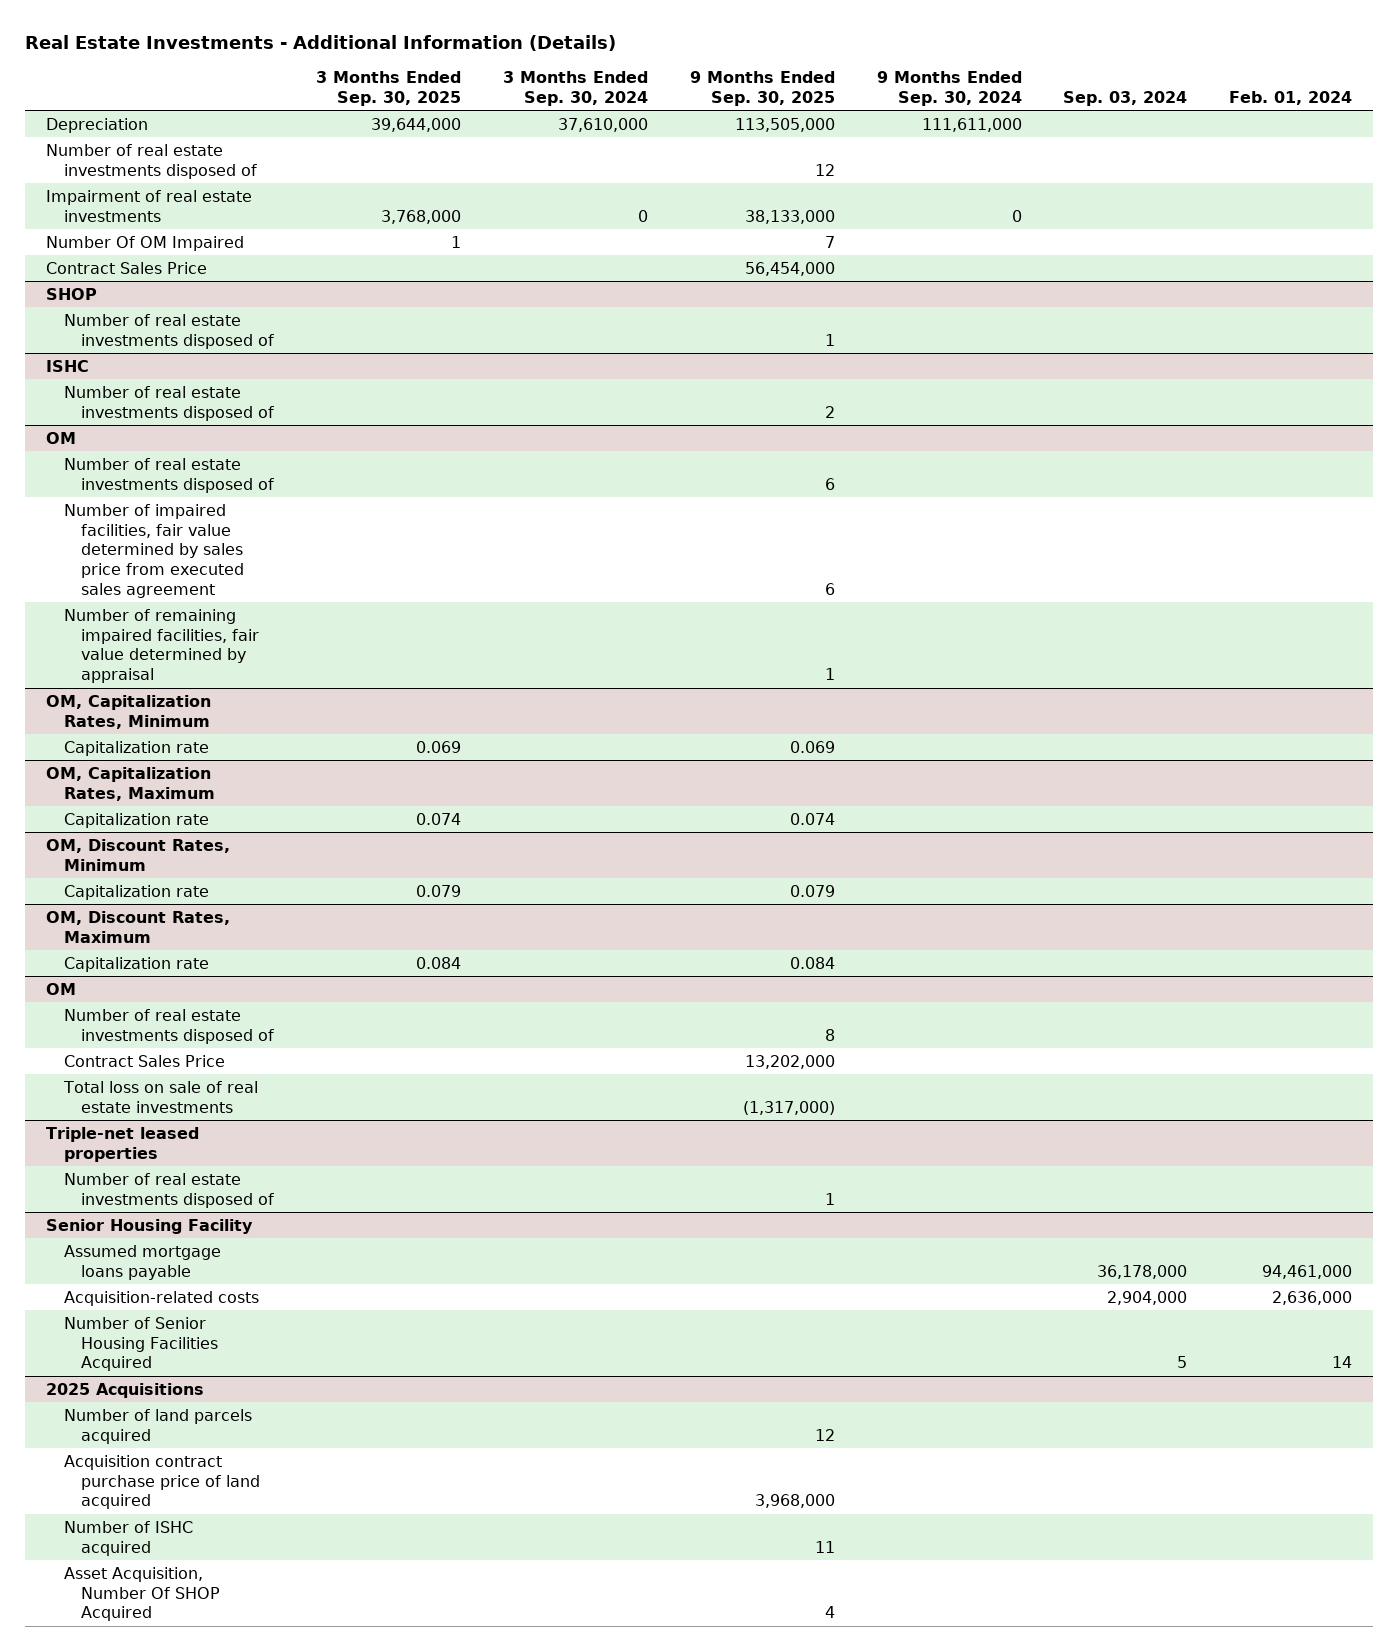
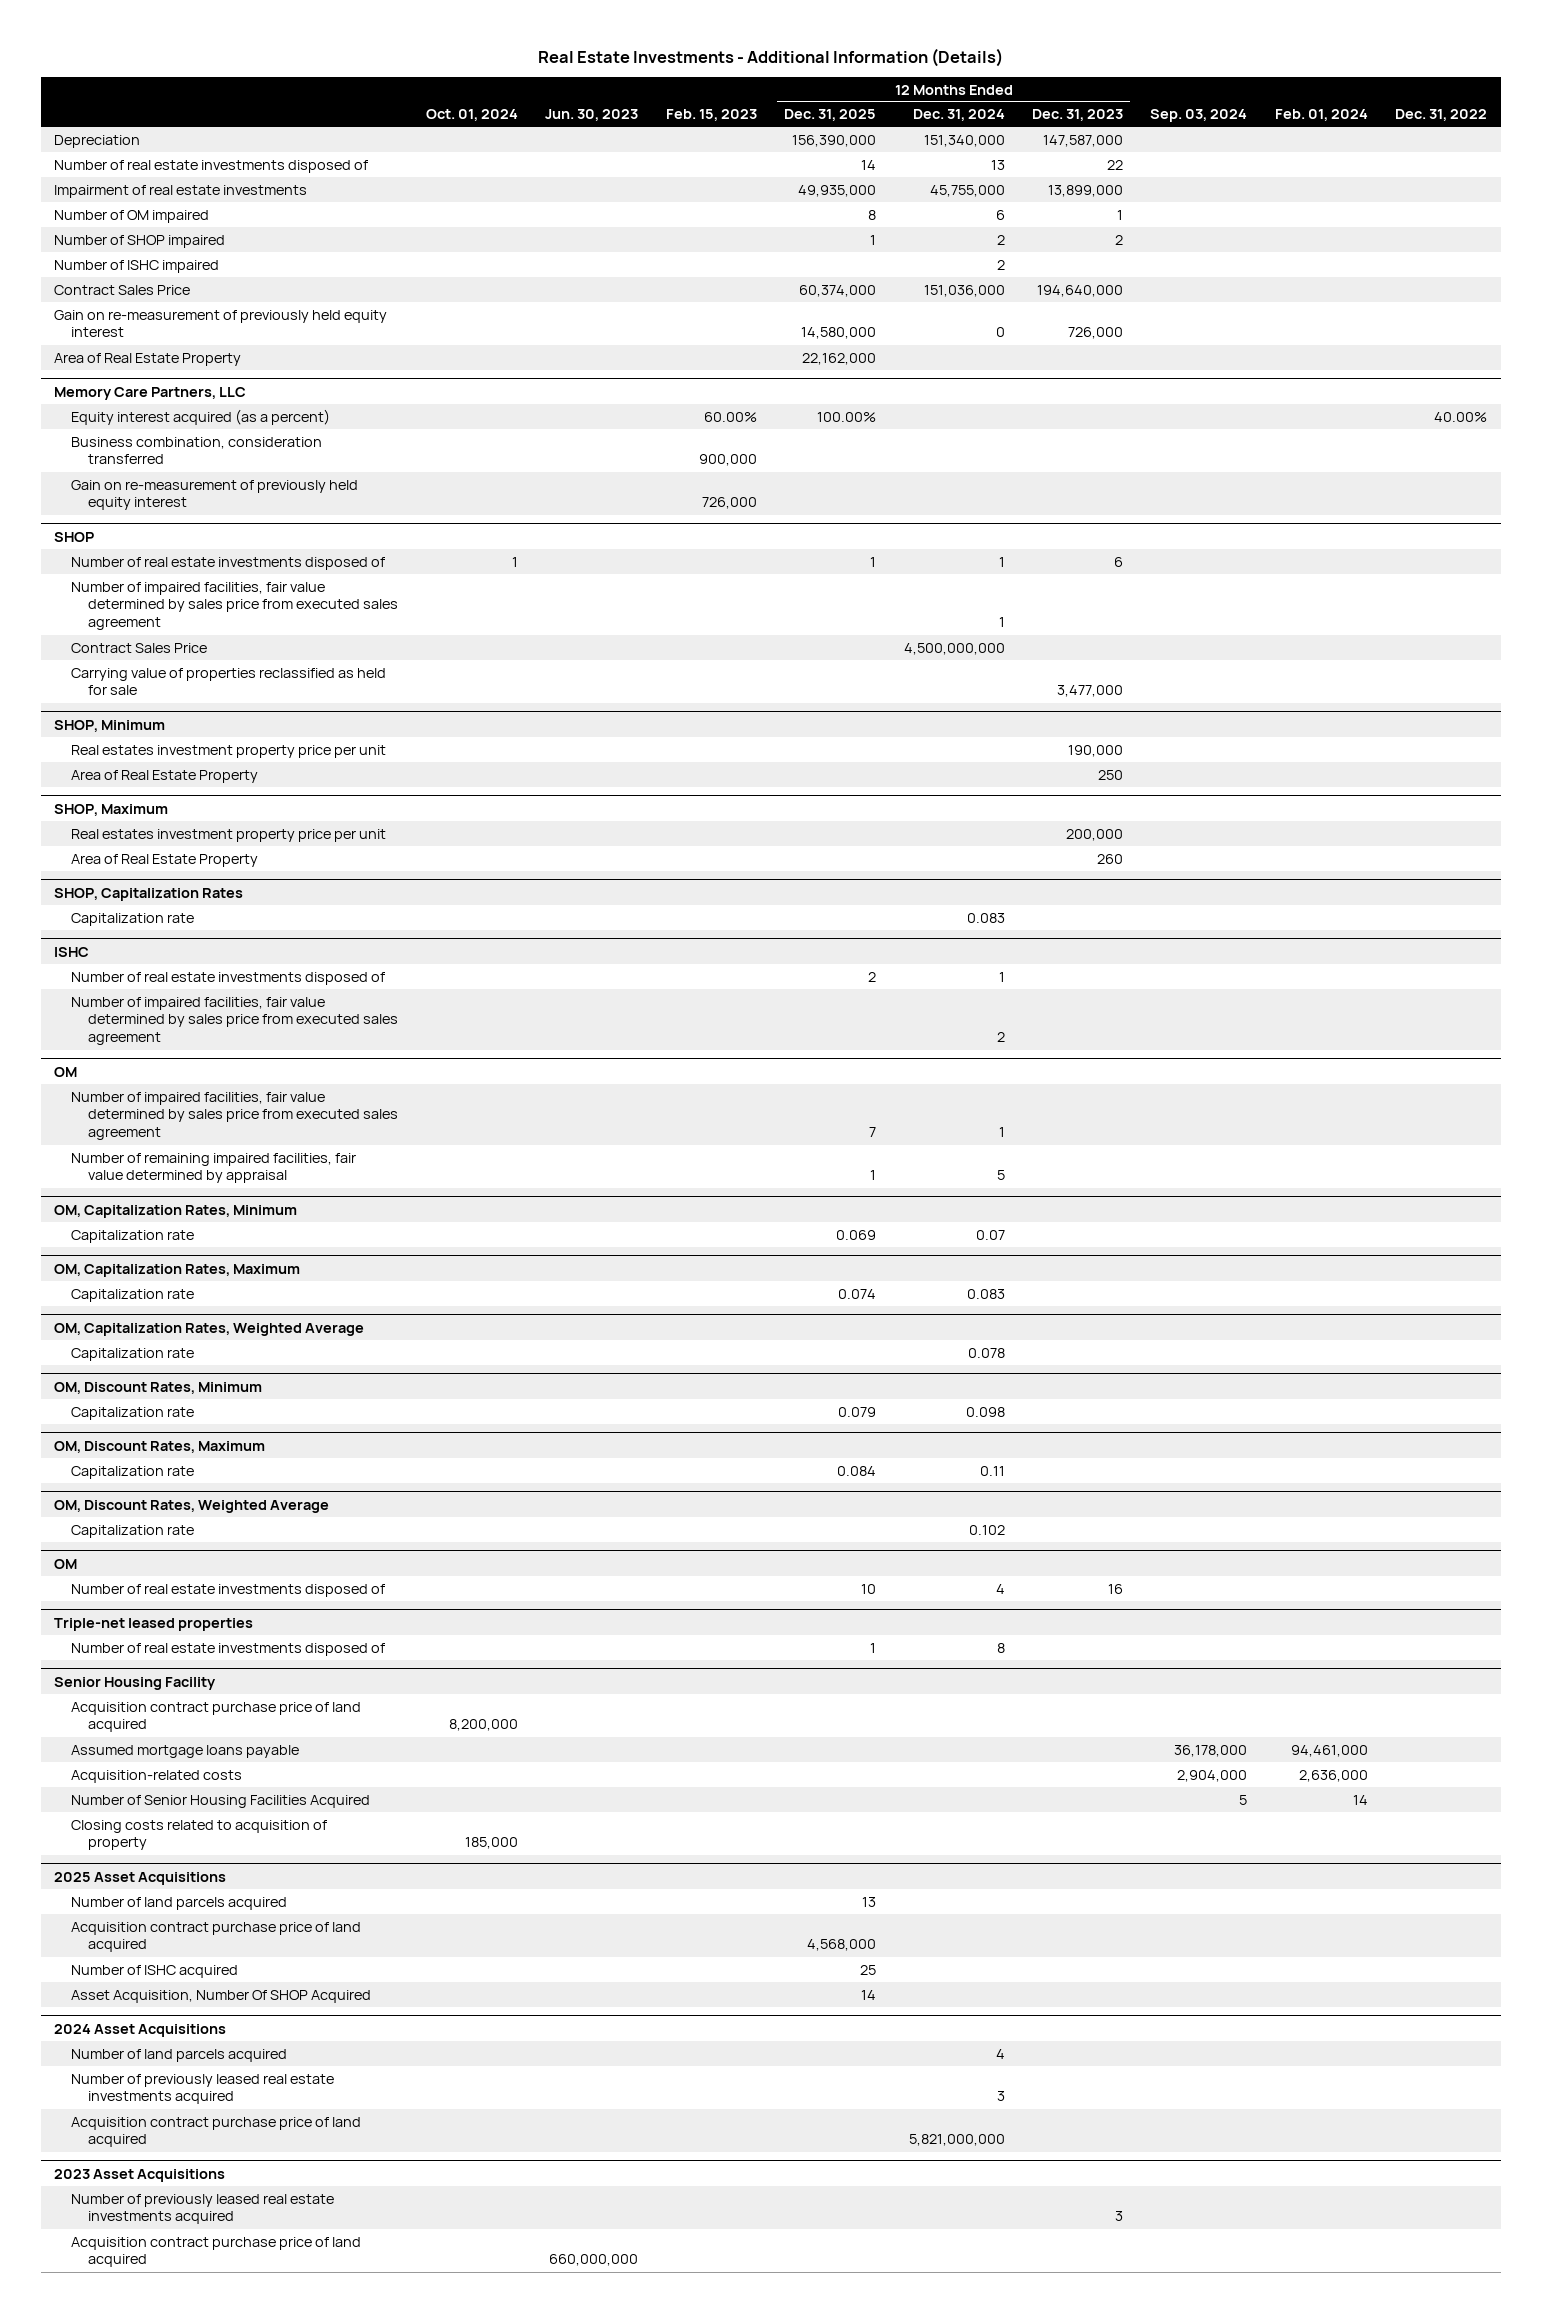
- | 3 Months Ended Sep. 30, 2025 | 3 Months Ended Sep. 30, 2024 | 9 Months Ended Sep. 30, 2025 | 9 Months Ended Sep. 30, 2024 | Sep. 03, 2024 | Feb. 01, 2024
+ | Oct. 01, 2024 | Jun. 30, 2023 | Feb. 15, 2023 | 12 Months Ended Dec. 31, 2025 | 12 Months Ended Dec. 31, 2024 | 12 Months Ended Dec. 31, 2023 | Sep. 03, 2024 | Feb. 01, 2024 | Dec. 31, 2022
- Number Of OM Impaired | 1 | | 7 | | |
+ Number of OM impaired | | | | 8 | 6 | 1 | | |
+ Number of SHOP impaired | | | | 1 | 2 | 2 | | |
+ Number of ISHC impaired | | | | | 2 | | | |
+ Gain on re-measurement of previously held equity interest | | | | 14,580,000 | 0 | 726,000 | | |
+ Area of Real Estate Property | | | | 22,162,000 | | | | |
+ Memory Care Partners, LLC
+ Equity interest acquired (as a percent) | | | 60.00% | 100.00% | | | | | 40.00%
+ Business combination, consideration transferred | | | 900,000 | | | | | |
+ Gain on re-measurement of previously held equity interest | | | 726,000 | | | | | |
@ SHOP
+ Number of impaired facilities, fair value determined by sales price from executed sales agreement | | | | | 1 | | | |
+ Contract Sales Price | | | | | 4,500,000,000 | | | |
+ Carrying value of properties reclassified as held for sale | | | | | | 3,477,000 | | |
+ SHOP, Minimum
+ Real estates investment property price per unit | | | | | | 190,000 | | |
+ Area of Real Estate Property | | | | | | 250 | | |
+ SHOP, Maximum
+ Real estates investment property price per unit | | | | | | 200,000 | | |
+ Area of Real Estate Property | | | | | | 260 | | |
+ SHOP, Capitalization Rates
+ Capitalization rate | | | | | 0.083 | | | |
@ ISHC
+ Number of impaired facilities, fair value determined by sales price from executed sales agreement | | | | | 2 | | | |
@ OM
- Number of real estate investments disposed of | | | 6 | | |
+ OM, Capitalization Rates, Weighted Average
+ Capitalization rate | | | | | 0.078 | | | |
+ OM, Discount Rates, Weighted Average
+ Capitalization rate | | | | | 0.102 | | | |
@ OM
- Contract Sales Price | | | 13,202,000 | | |
- Total loss on sale of real estate investments | | | (1,317,000) | | |
@ Senior Housing Facility
+ Acquisition contract purchase price of land acquired | 8,200,000 | | | | | | | |
- 2025 Acquisitions
- Number of land parcels acquired | | | 12 | | |
- Acquisition contract purchase price of land acquired | | | 3,968,000 | | |
- Number of ISHC acquired | | | 11 | | |
- Asset Acquisition, Number Of SHOP Acquired | | | 4 | | |
@ Senior Housing Facility
+ Closing costs related to acquisition of property | 185,000 | | | | | | | |
+ 2025 Asset Acquisitions
+ Number of land parcels acquired | | | | 13 | | | | |
+ Acquisition contract purchase price of land acquired | | | | 4,568,000 | | | | |
+ Number of ISHC acquired | | | | 25 | | | | |
+ Asset Acquisition, Number Of SHOP Acquired | | | | 14 | | | | |
+ 2024 Asset Acquisitions
+ Number of land parcels acquired | | | | | 4 | | | |
+ Number of previously leased real estate investments acquired | | | | | 3 | | | |
+ Acquisition contract purchase price of land acquired | | | | | 5,821,000,000 | | | |
+ 2023 Asset Acquisitions
+ Number of previously leased real estate investments acquired | | | | | | 3 | | |
+ Acquisition contract purchase price of land acquired | | 660,000,000 | | | | | | |

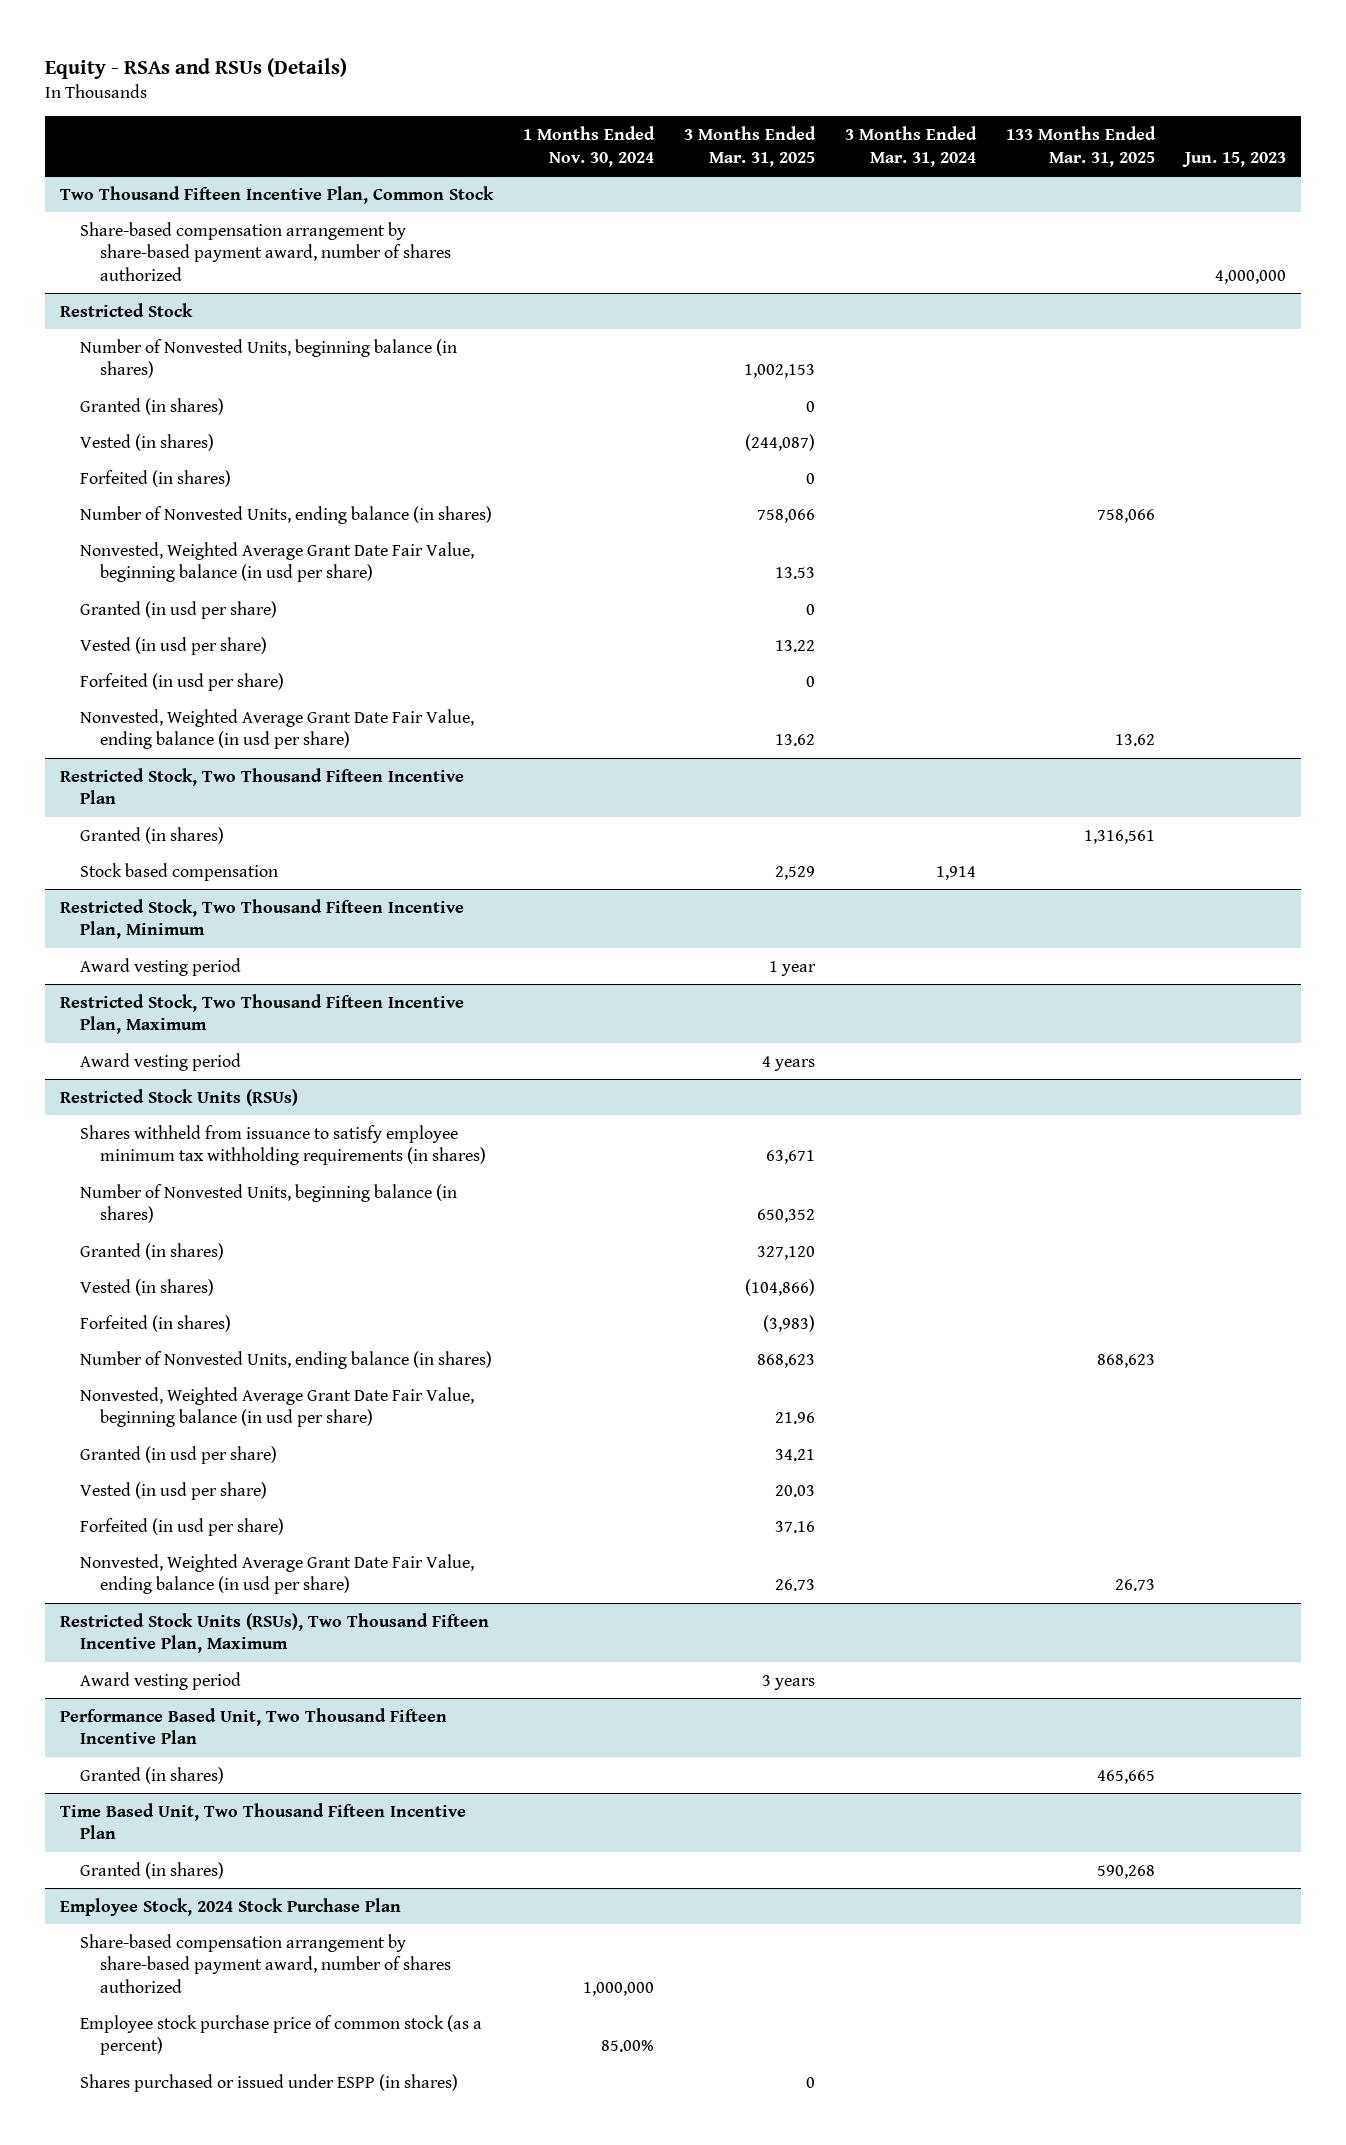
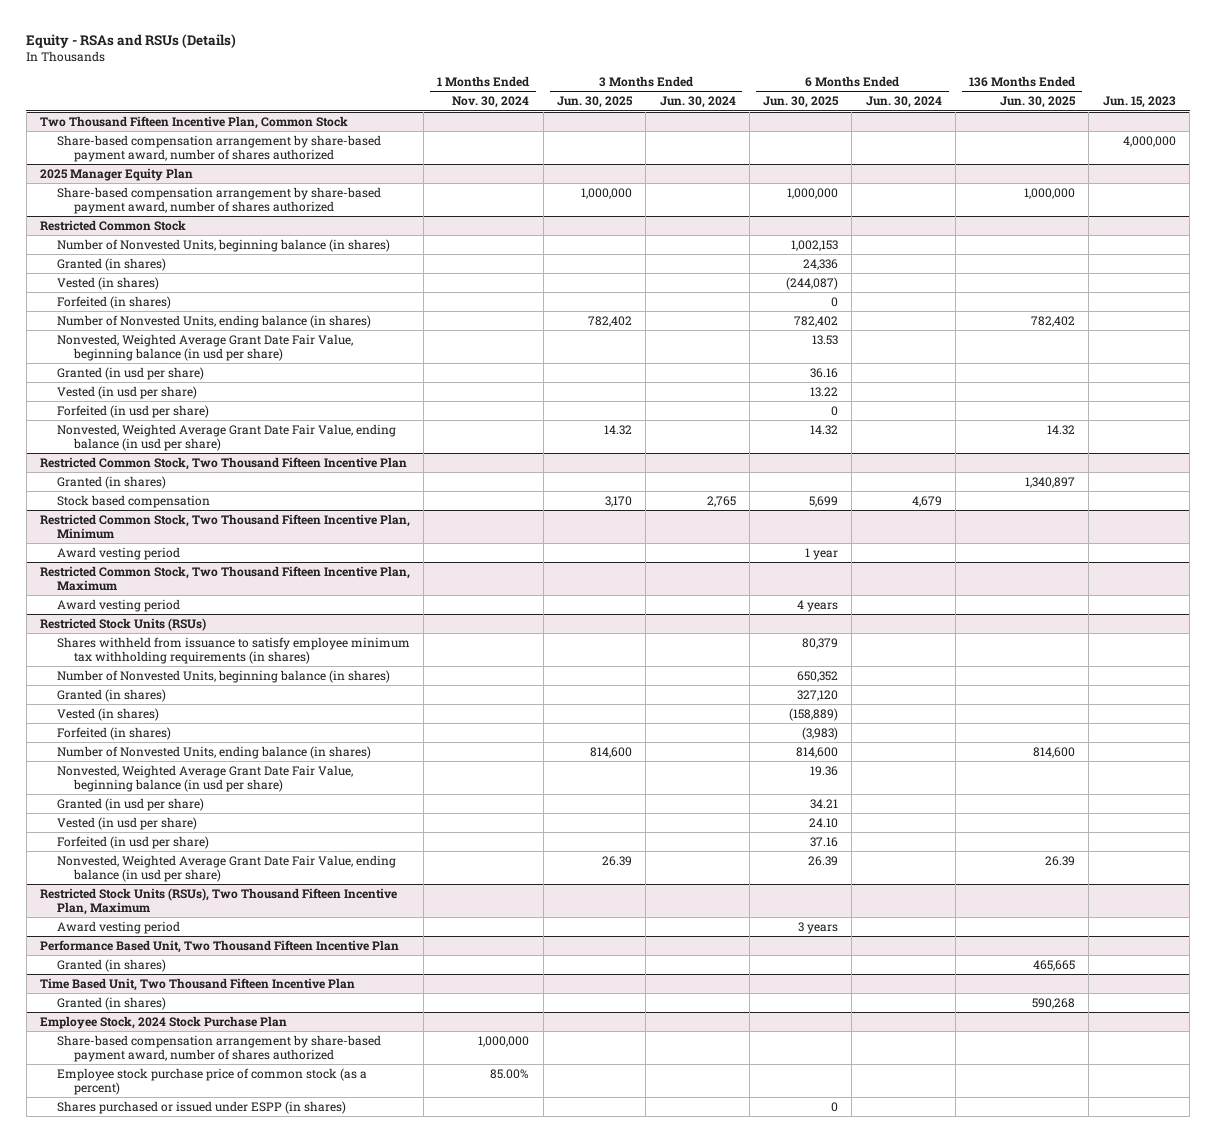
- | 1 Months Ended Nov. 30, 2024 | 3 Months Ended Mar. 31, 2025 | 3 Months Ended Mar. 31, 2024 | 133 Months Ended Mar. 31, 2025 | Jun. 15, 2023
+ | 1 Months Ended Nov. 30, 2024 | 3 Months Ended Jun. 30, 2025 | 3 Months Ended Jun. 30, 2024 | 6 Months Ended Jun. 30, 2025 | 6 Months Ended Jun. 30, 2024 | 136 Months Ended Jun. 30, 2025 | Jun. 15, 2023
- Restricted Stock
+ 2025 Manager Equity Plan
+ Share-based compensation arrangement by share-based payment award, number of shares authorized | | 1,000,000 | | 1,000,000 | | 1,000,000 |
+ Restricted Common Stock
- Restricted Stock, Two Thousand Fifteen Incentive Plan
+ Restricted Common Stock, Two Thousand Fifteen Incentive Plan
- Restricted Stock, Two Thousand Fifteen Incentive Plan, Minimum
+ Restricted Common Stock, Two Thousand Fifteen Incentive Plan, Minimum
- Restricted Stock, Two Thousand Fifteen Incentive Plan, Maximum
+ Restricted Common Stock, Two Thousand Fifteen Incentive Plan, Maximum

